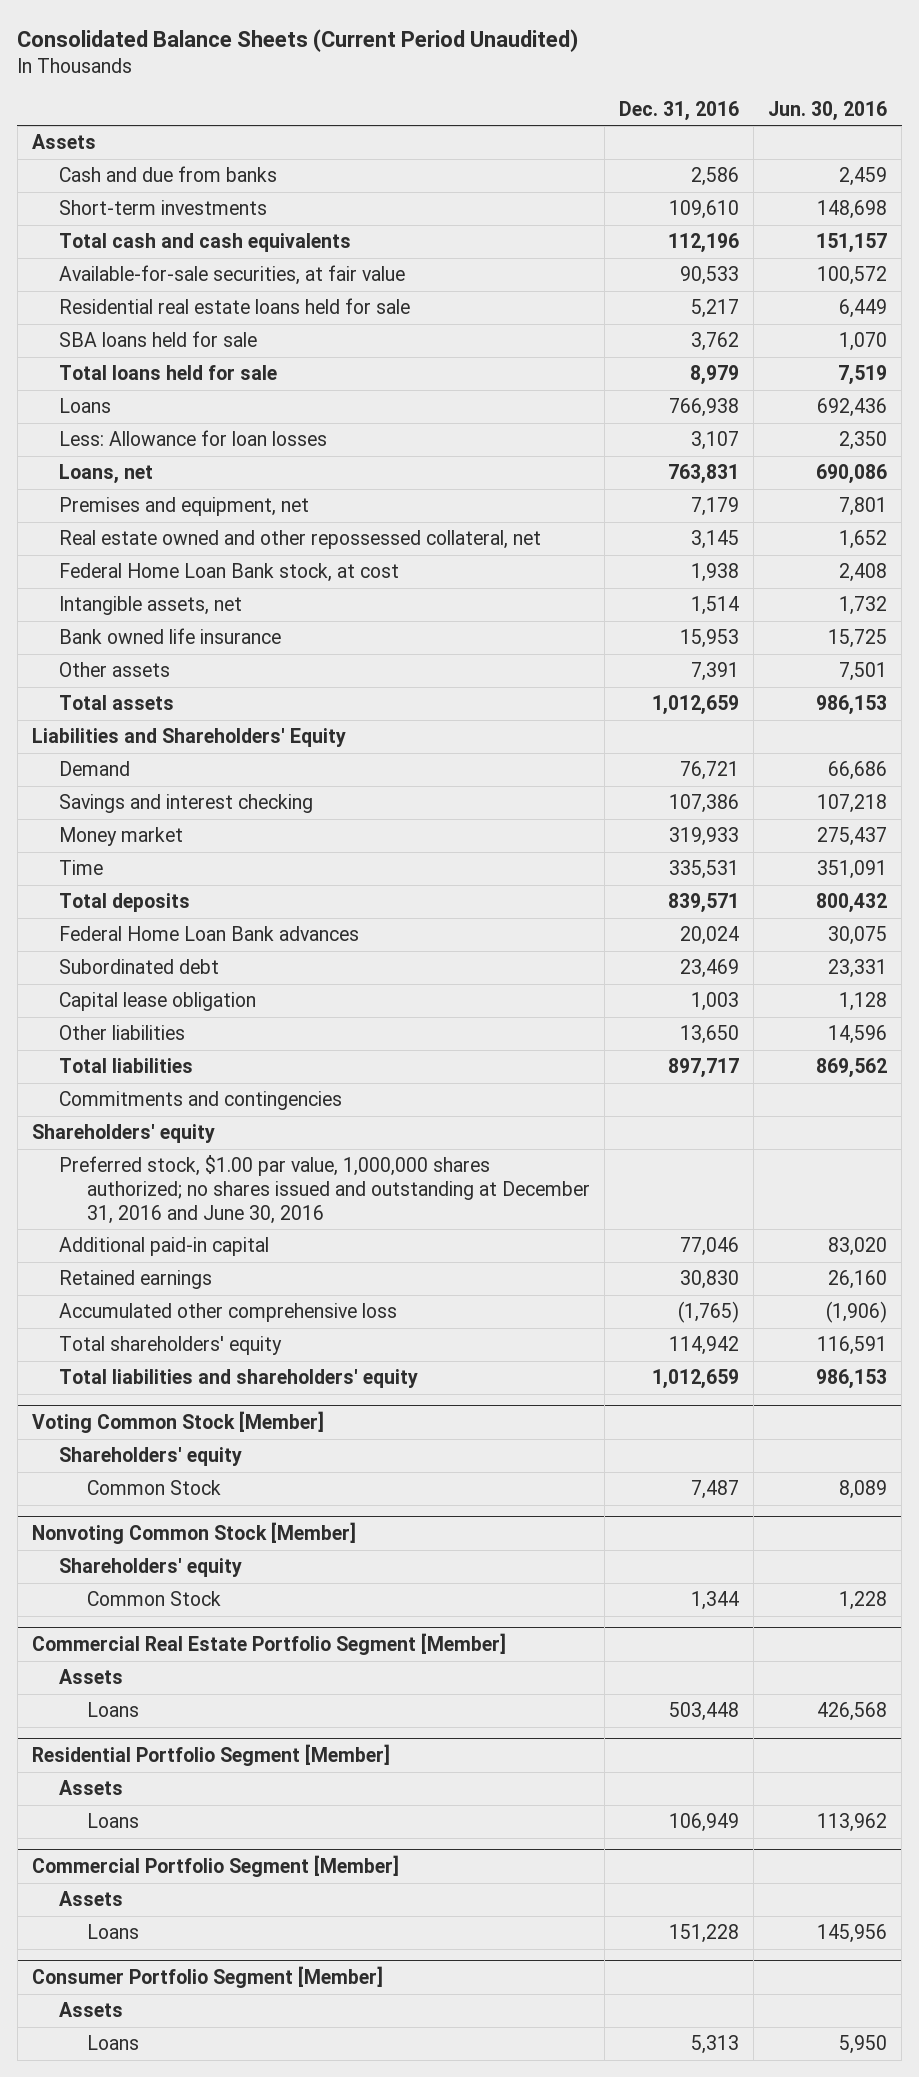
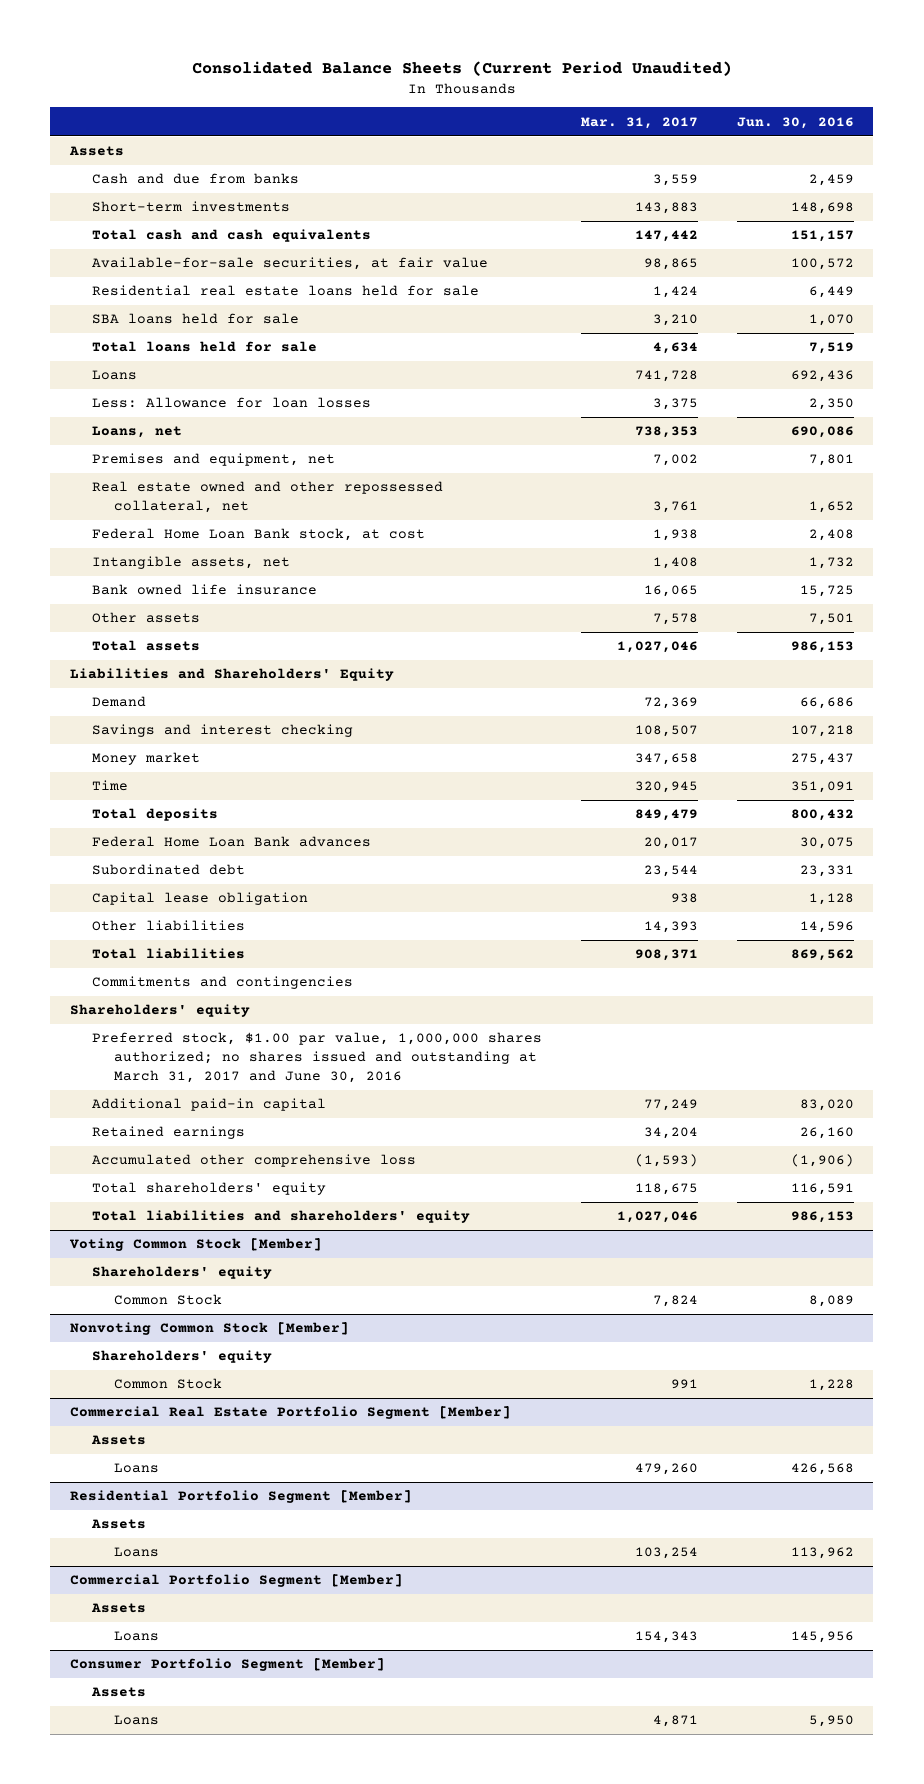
- | Dec. 31, 2016 | Jun. 30, 2016
+ | Mar. 31, 2017 | Jun. 30, 2016
- Preferred stock, $1.00 par value, 1,000,000 shares authorized; no shares issued and outstanding at December 31, 2016 and June 30, 2016
+ Preferred stock, $1.00 par value, 1,000,000 shares authorized; no shares issued and outstanding at March 31, 2017 and June 30, 2016

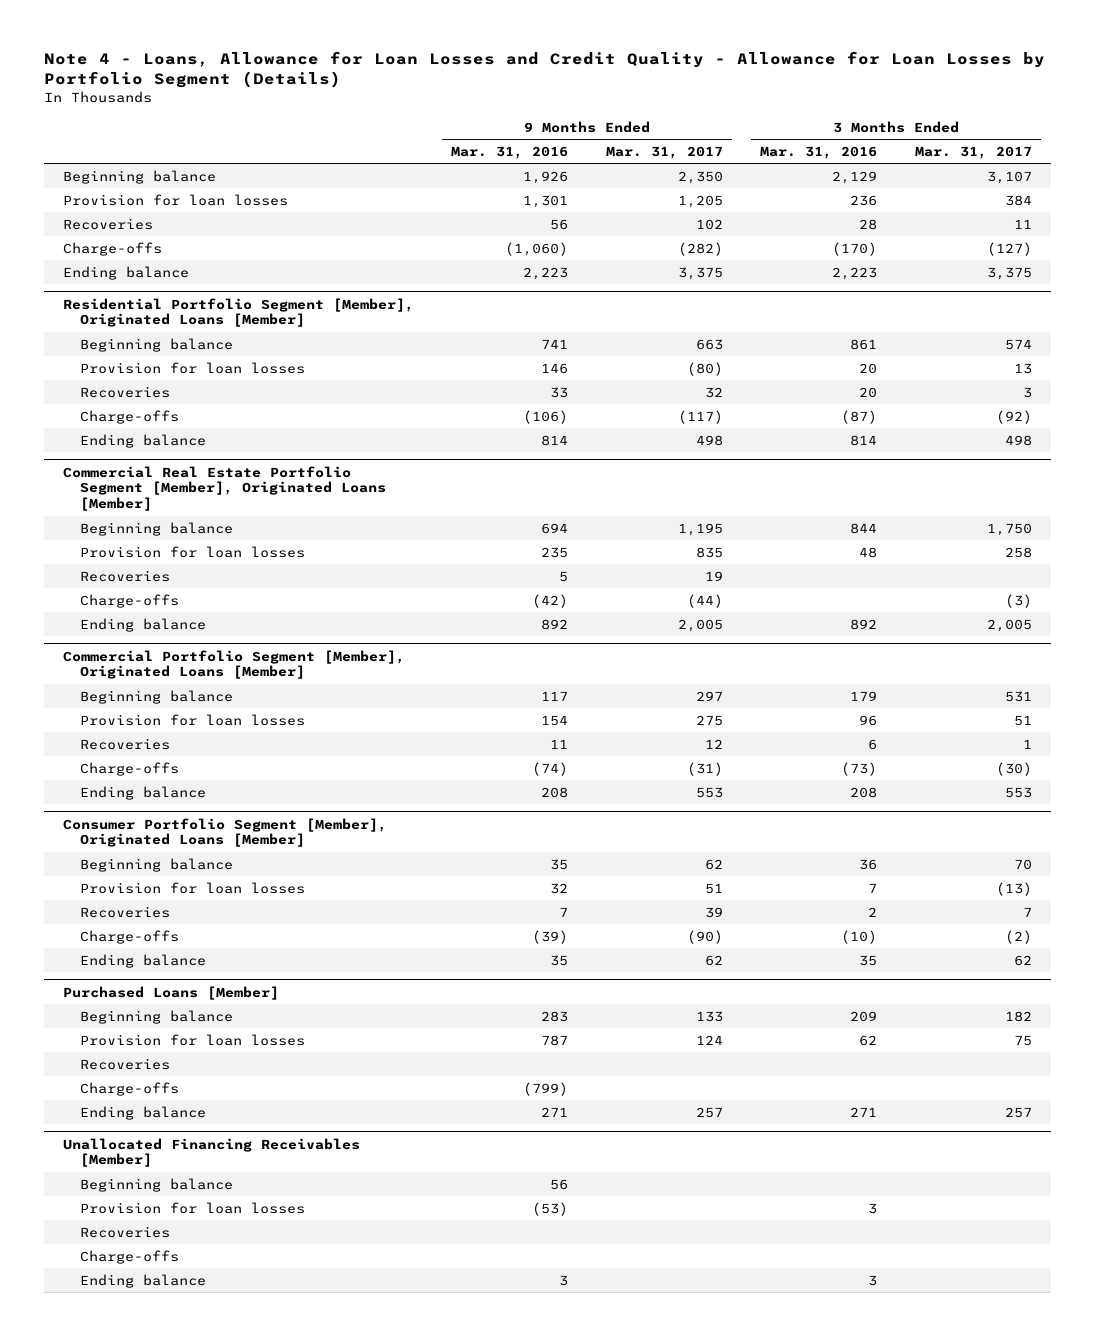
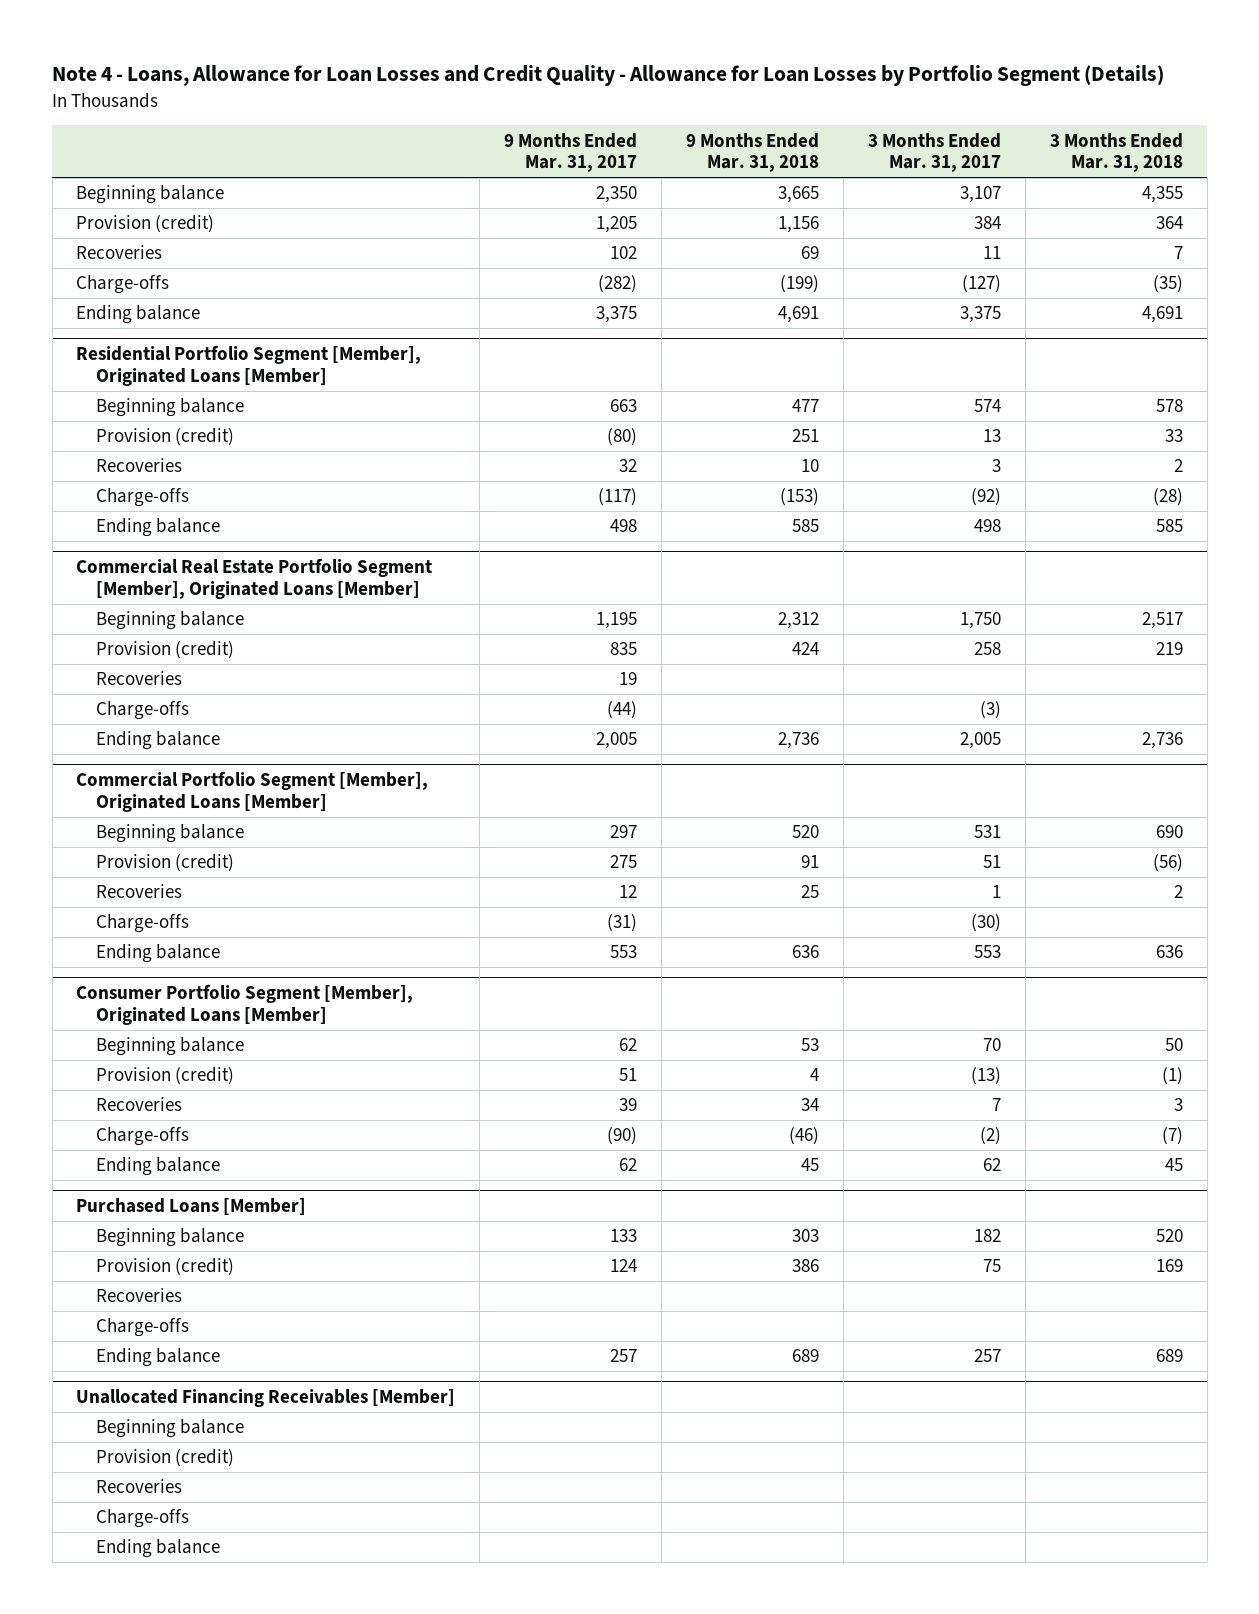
- | 9 Months Ended Mar. 31, 2016 | 9 Months Ended Mar. 31, 2017 | 3 Months Ended Mar. 31, 2016 | 3 Months Ended Mar. 31, 2017
+ | 9 Months Ended Mar. 31, 2017 | 9 Months Ended Mar. 31, 2018 | 3 Months Ended Mar. 31, 2017 | 3 Months Ended Mar. 31, 2018
- Provision for loan losses | 1,301 | 1,205 | 236 | 384
+ Provision (credit) | 1,205 | 1,156 | 384 | 364
@ Residential Portfolio Segment [Member], Originated Loans [Member]
- Provision for loan losses | 146 | (80) | 20 | 13
+ Provision (credit) | (80) | 251 | 13 | 33
@ Commercial Real Estate Portfolio Segment [Member], Originated Loans [Member]
- Provision for loan losses | 235 | 835 | 48 | 258
+ Provision (credit) | 835 | 424 | 258 | 219
@ Commercial Portfolio Segment [Member], Originated Loans [Member]
- Provision for loan losses | 154 | 275 | 96 | 51
+ Provision (credit) | 275 | 91 | 51 | (56)
@ Consumer Portfolio Segment [Member], Originated Loans [Member]
- Provision for loan losses | 32 | 51 | 7 | (13)
+ Provision (credit) | 51 | 4 | (13) | (1)
@ Purchased Loans [Member]
- Provision for loan losses | 787 | 124 | 62 | 75
+ Provision (credit) | 124 | 386 | 75 | 169
@ Unallocated Financing Receivables [Member]
- Provision for loan losses | (53) | | 3 |
+ Provision (credit)

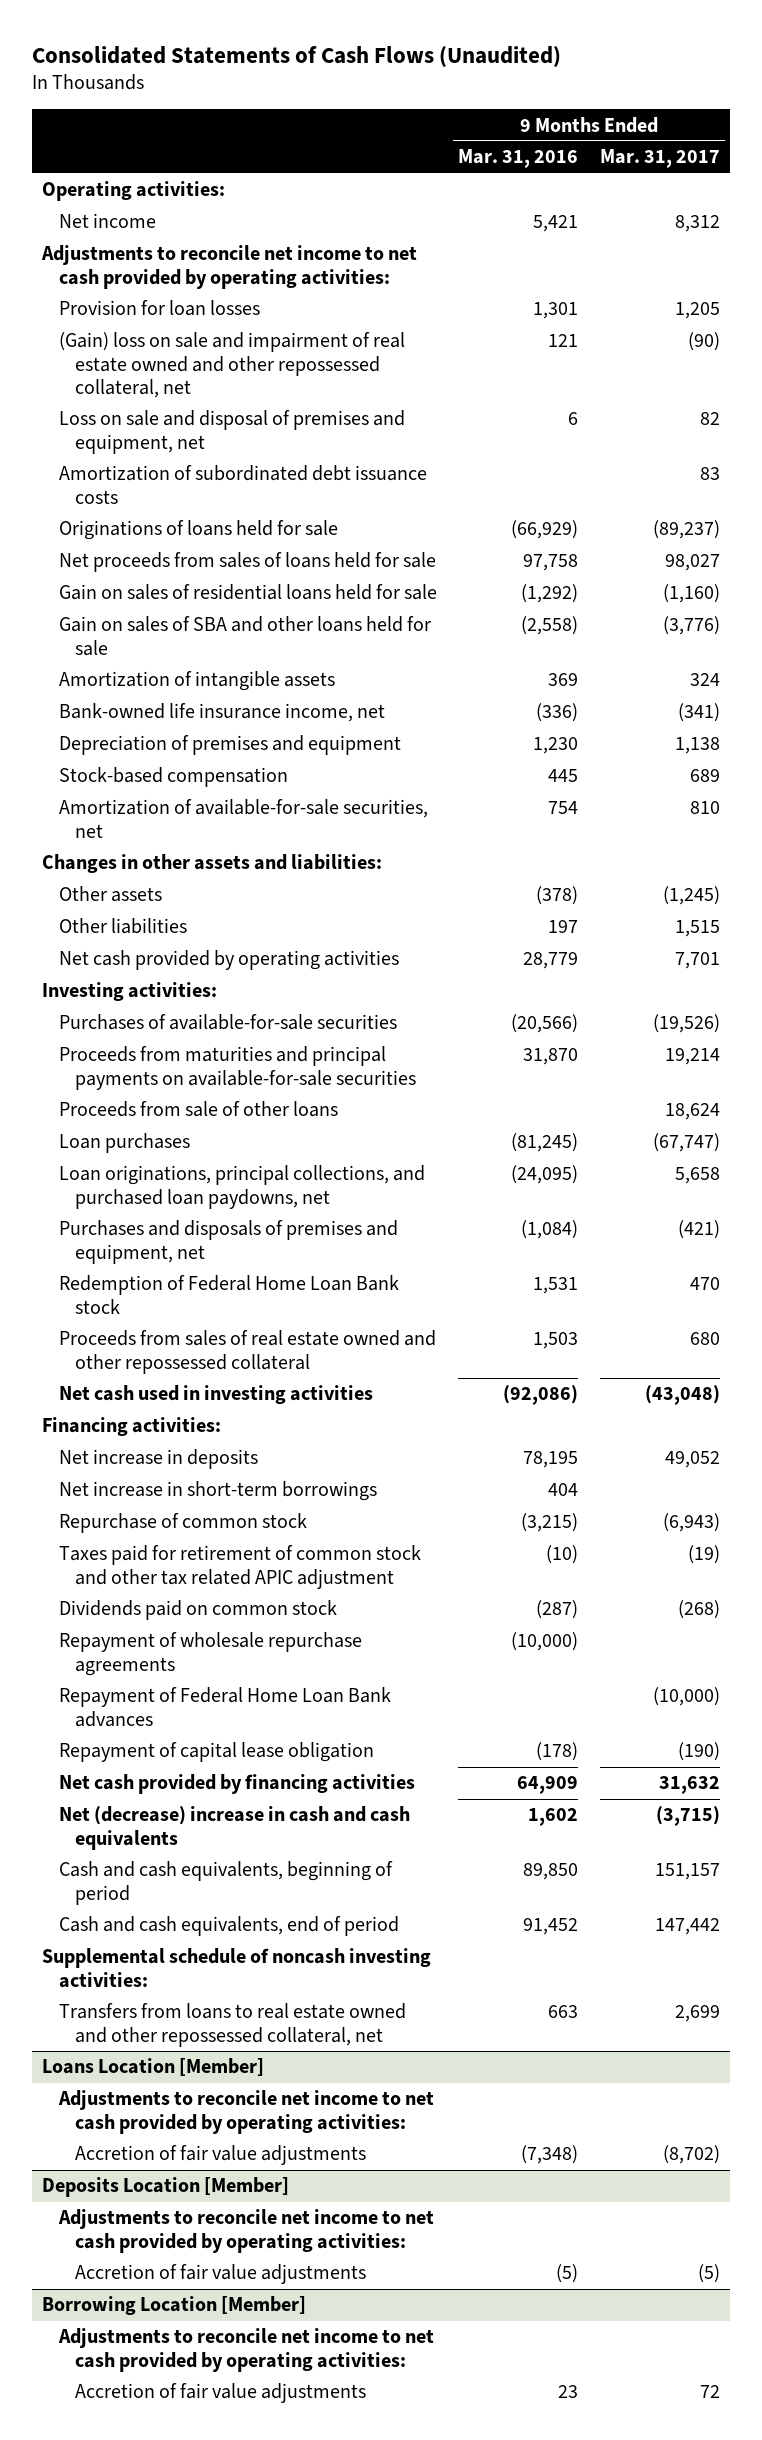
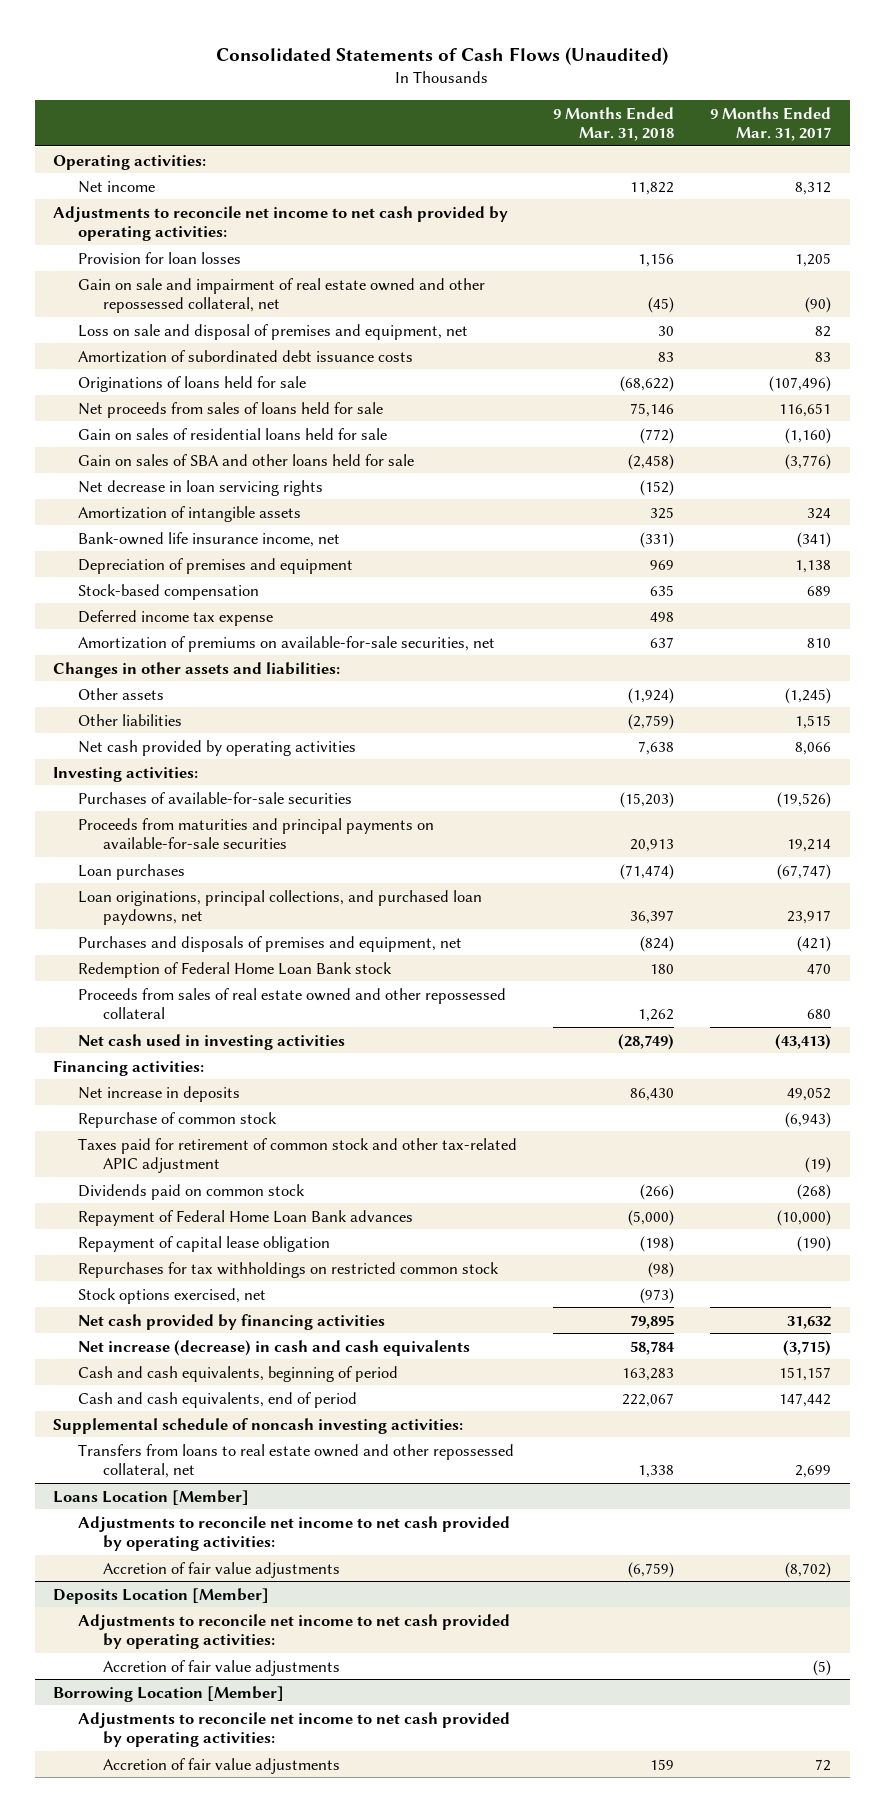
- | 9 Months Ended Mar. 31, 2016 | 9 Months Ended Mar. 31, 2017
+ | 9 Months Ended Mar. 31, 2018 | 9 Months Ended Mar. 31, 2017
- (Gain) loss on sale and impairment of real estate owned and other repossessed collateral, net | 121 | (90)
+ Gain on sale and impairment of real estate owned and other repossessed collateral, net | (45) | (90)
- Originations of loans held for sale | (66,929) | (89,237)
- Net proceeds from sales of loans held for sale | 97,758 | 98,027
+ Originations of loans held for sale | (68,622) | (107,496)
+ Net proceeds from sales of loans held for sale | 75,146 | 116,651
+ Net decrease in loan servicing rights | (152) |
- Amortization of available-for-sale securities, net | 754 | 810
+ Deferred income tax expense | 498 |
+ Amortization of premiums on available-for-sale securities, net | 637 | 810
- Net cash provided by operating activities | 28,779 | 7,701
+ Net cash provided by operating activities | 7,638 | 8,066
- Proceeds from sale of other loans | | 18,624
- Loan originations, principal collections, and purchased loan paydowns, net | (24,095) | 5,658
+ Loan originations, principal collections, and purchased loan paydowns, net | 36,397 | 23,917
- Net cash used in investing activities | (92,086) | (43,048)
+ Net cash used in investing activities | (28,749) | (43,413)
- Net increase in short-term borrowings | 404 |
- Taxes paid for retirement of common stock and other tax related APIC adjustment | (10) | (19)
+ Taxes paid for retirement of common stock and other tax-related APIC adjustment | | (19)
- Repayment of wholesale repurchase agreements | (10,000) |
+ Repurchases for tax withholdings on restricted common stock | (98) |
+ Stock options exercised, net | (973) |
- Net (decrease) increase in cash and cash equivalents | 1,602 | (3,715)
+ Net increase (decrease) in cash and cash equivalents | 58,784 | (3,715)

